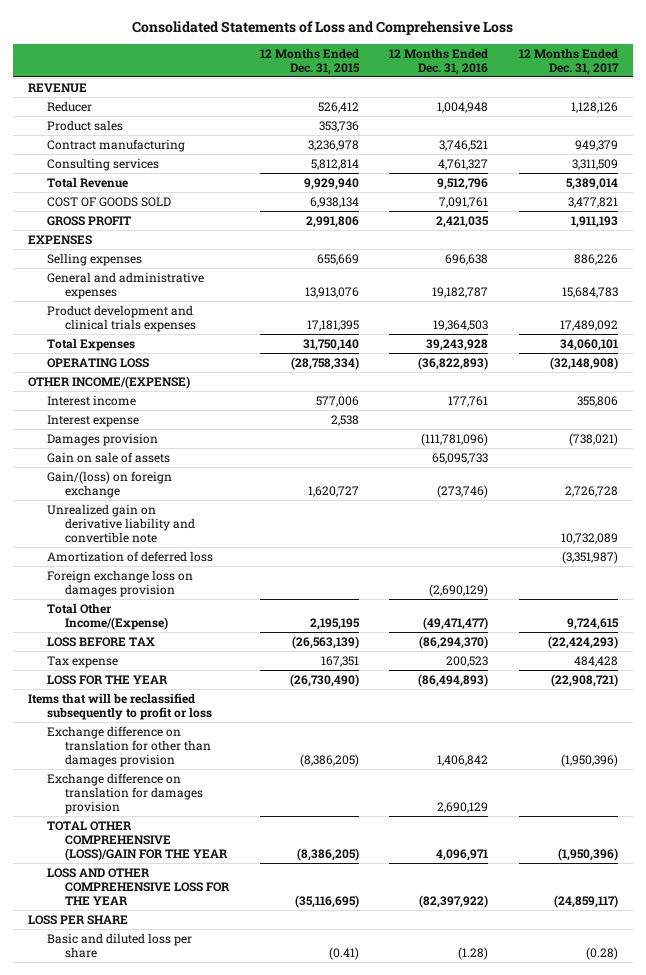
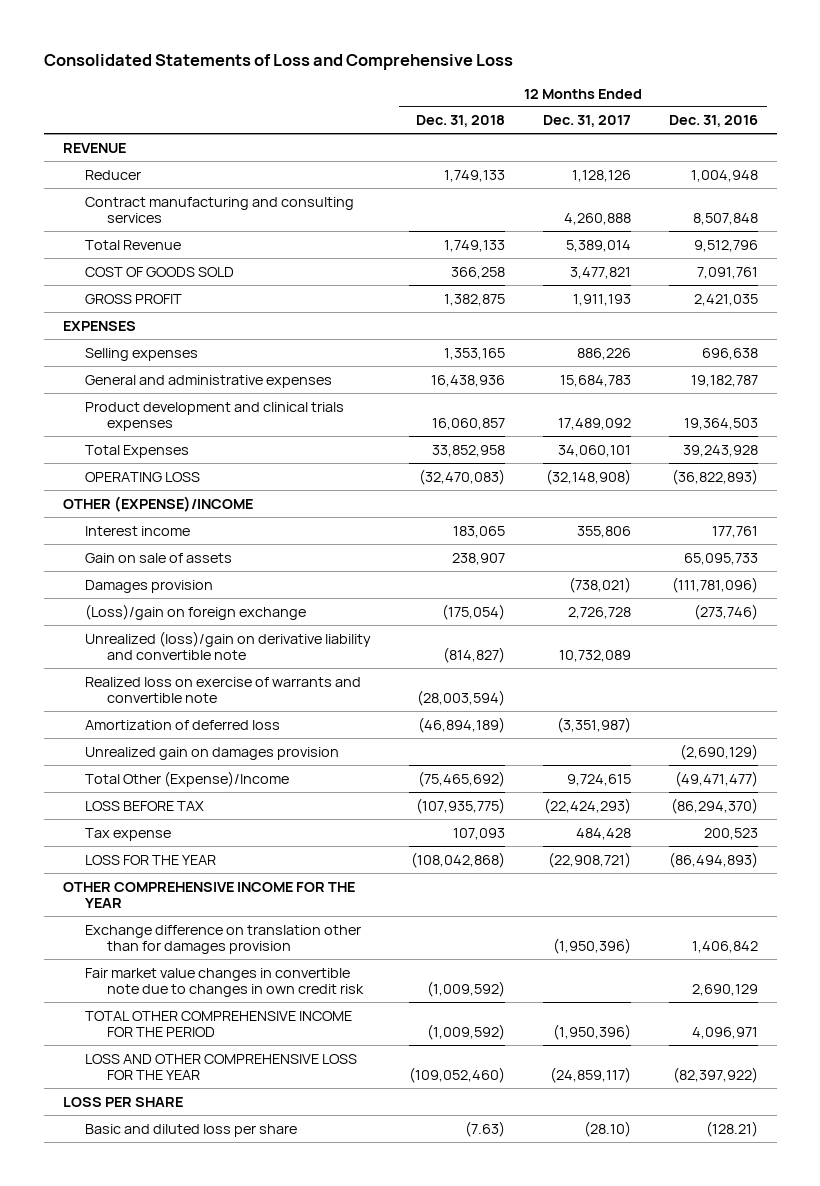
- | 12 Months Ended Dec. 31, 2015 | 12 Months Ended Dec. 31, 2016 | 12 Months Ended Dec. 31, 2017
+ | 12 Months Ended Dec. 31, 2018 | 12 Months Ended Dec. 31, 2017 | 12 Months Ended Dec. 31, 2016
- Product sales | 353,736 | |
- Contract manufacturing | 3,236,978 | 3,746,521 | 949,379
- Consulting services | 5,812,814 | 4,761,327 | 3,311,509
+ Contract manufacturing and consulting services | | 4,260,888 | 8,507,848
- OTHER INCOME/(EXPENSE)
+ OTHER (EXPENSE)/INCOME
- Interest expense | 2,538 | |
- Gain/(loss) on foreign exchange | 1,620,727 | (273,746) | 2,726,728
- Unrealized gain on derivative liability and convertible note | | | 10,732,089
moved down: Damages provision | | (738,021) | (111,781,096)
+ (Loss)/gain on foreign exchange | (175,054) | 2,726,728 | (273,746)
+ Unrealized (loss)/gain on derivative liability and convertible note | (814,827) | 10,732,089 |
+ Realized loss on exercise of warrants and convertible note | (28,003,594) | |
- Foreign exchange loss on damages provision | | (2,690,129) |
- Total Other Income/(Expense) | 2,195,195 | (49,471,477) | 9,724,615
+ Unrealized gain on damages provision | | | (2,690,129)
+ Total Other (Expense)/Income | (75,465,692) | 9,724,615 | (49,471,477)
- Items that will be reclassified subsequently to profit or loss
- Exchange difference on translation for other than damages provision | (8,386,205) | 1,406,842 | (1,950,396)
- Exchange difference on translation for damages provision | | 2,690,129 |
- TOTAL OTHER COMPREHENSIVE (LOSS)/GAIN FOR THE YEAR | (8,386,205) | 4,096,971 | (1,950,396)
+ OTHER COMPREHENSIVE INCOME FOR THE YEAR
+ Exchange difference on translation other than for damages provision | | (1,950,396) | 1,406,842
+ Fair market value changes in convertible note due to changes in own credit risk | (1,009,592) | | 2,690,129
+ TOTAL OTHER COMPREHENSIVE INCOME FOR THE PERIOD | (1,009,592) | (1,950,396) | 4,096,971
- Basic and diluted loss per share | (0.41) | (1.28) | (0.28)
+ Basic and diluted loss per share | (7.63) | (28.10) | (128.21)

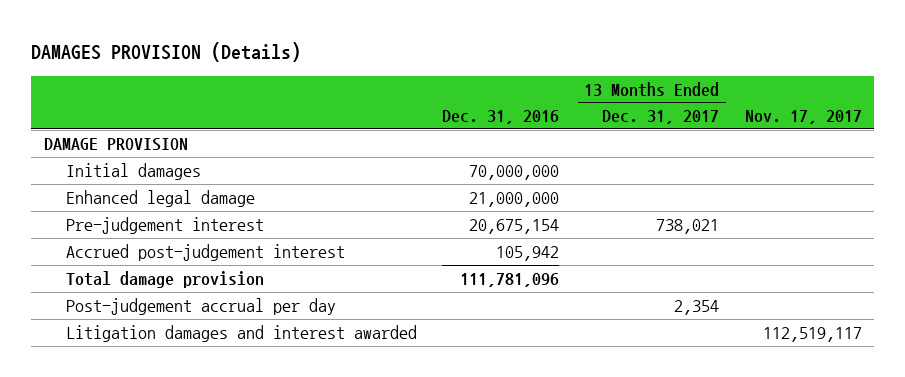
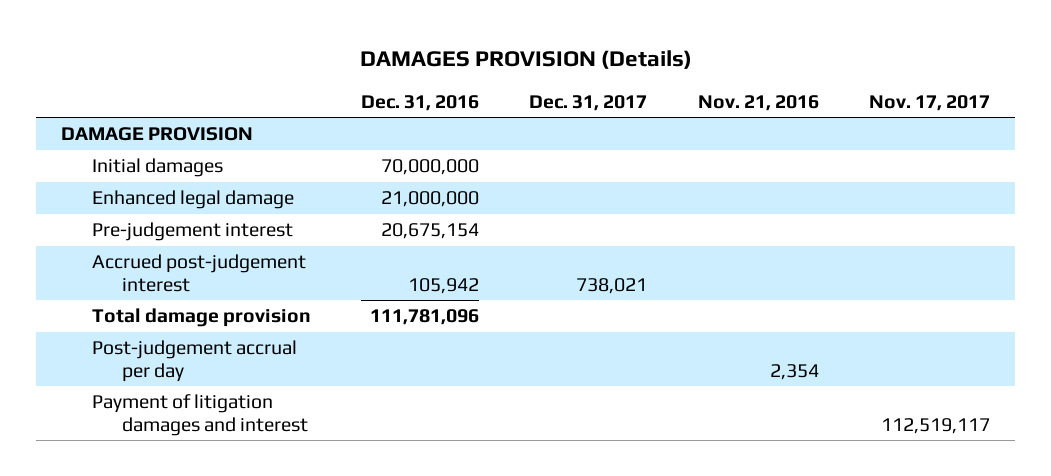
- | Dec. 31, 2016 | 13 Months Ended Dec. 31, 2017 | Nov. 17, 2017
+ | Dec. 31, 2016 | Dec. 31, 2017 | Nov. 21, 2016 | Nov. 17, 2017
- Litigation damages and interest awarded | | | 112,519,117
+ Payment of litigation damages and interest | | | | 112,519,117

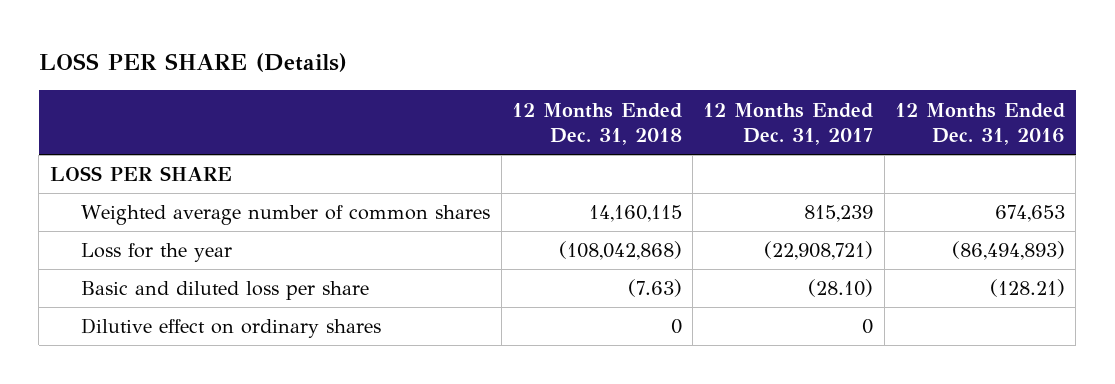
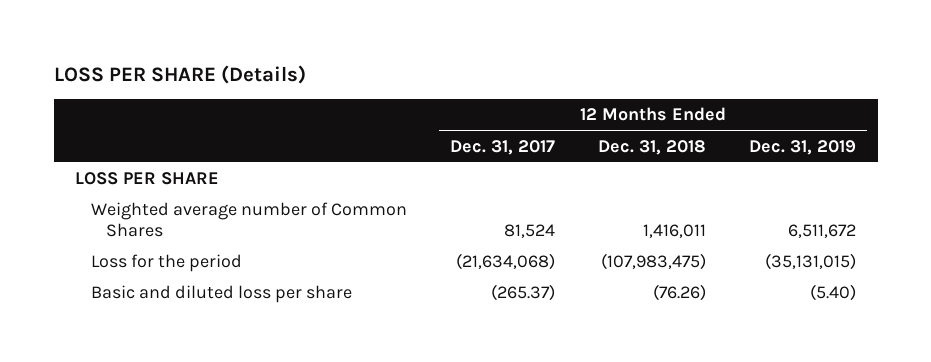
- | 12 Months Ended Dec. 31, 2018 | 12 Months Ended Dec. 31, 2017 | 12 Months Ended Dec. 31, 2016
+ | 12 Months Ended Dec. 31, 2017 | 12 Months Ended Dec. 31, 2018 | 12 Months Ended Dec. 31, 2019
- Weighted average number of common shares | 14,160,115 | 815,239 | 674,653
- Loss for the year | (108,042,868) | (22,908,721) | (86,494,893)
- Basic and diluted loss per share | (7.63) | (28.10) | (128.21)
- Dilutive effect on ordinary shares | 0 | 0 |
+ Weighted average number of Common Shares | 81,524 | 1,416,011 | 6,511,672
+ Loss for the period | (21,634,068) | (107,983,475) | (35,131,015)
+ Basic and diluted loss per share | (265.37) | (76.26) | (5.40)

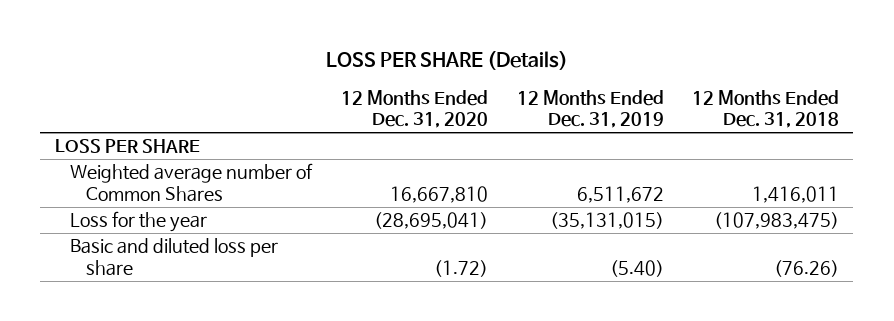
- | 12 Months Ended Dec. 31, 2017 | 12 Months Ended Dec. 31, 2018 | 12 Months Ended Dec. 31, 2019
+ | 12 Months Ended Dec. 31, 2020 | 12 Months Ended Dec. 31, 2019 | 12 Months Ended Dec. 31, 2018
- Loss for the period | (21,634,068) | (107,983,475) | (35,131,015)
+ Loss for the year | (28,695,041) | (35,131,015) | (107,983,475)

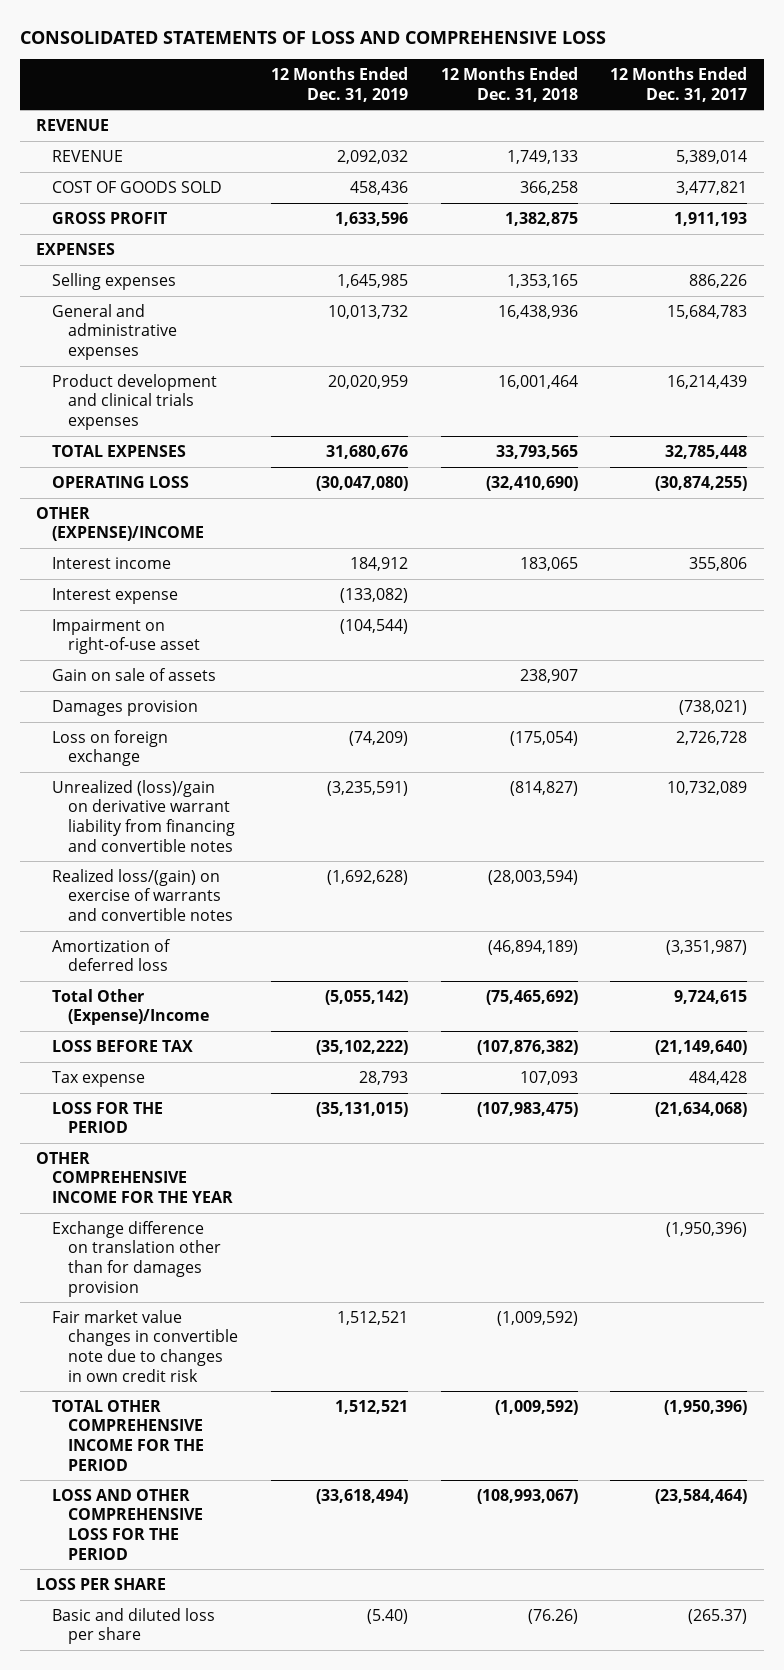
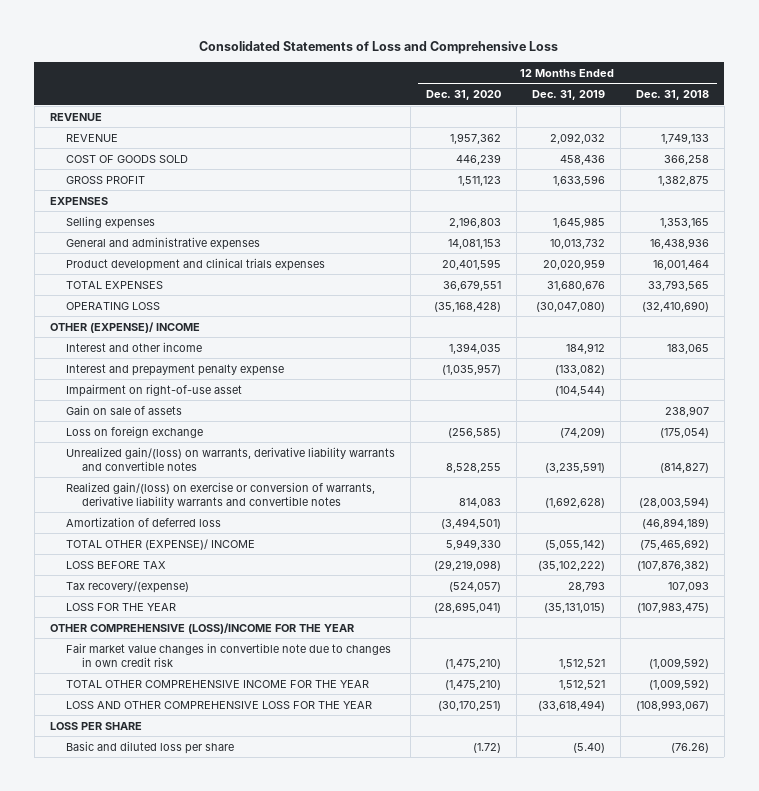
- CONSOLIDATED STATEMENTS OF LOSS AND COMPREHENSIVE LOSS
+ Consolidated Statements of Loss and Comprehensive Loss
- | 12 Months Ended Dec. 31, 2019 | 12 Months Ended Dec. 31, 2018 | 12 Months Ended Dec. 31, 2017
+ | 12 Months Ended Dec. 31, 2020 | 12 Months Ended Dec. 31, 2019 | 12 Months Ended Dec. 31, 2018
- OTHER (EXPENSE)/INCOME
- Interest income | 184,912 | 183,065 | 355,806
- Interest expense | (133,082) | |
+ OTHER (EXPENSE)/ INCOME
+ Interest and other income | 1,394,035 | 184,912 | 183,065
+ Interest and prepayment penalty expense | (1,035,957) | (133,082) |
- Damages provision | | | (738,021)
- Unrealized (loss)/gain on derivative warrant liability from financing and convertible notes | (3,235,591) | (814,827) | 10,732,089
- Realized loss/(gain) on exercise of warrants and convertible notes | (1,692,628) | (28,003,594) |
+ Unrealized gain/(loss) on warrants, derivative liability warrants and convertible notes | 8,528,255 | (3,235,591) | (814,827)
+ Realized gain/(loss) on exercise or conversion of warrants, derivative liability warrants and convertible notes | 814,083 | (1,692,628) | (28,003,594)
- Total Other (Expense)/Income | (5,055,142) | (75,465,692) | 9,724,615
+ TOTAL OTHER (EXPENSE)/ INCOME | 5,949,330 | (5,055,142) | (75,465,692)
- Tax expense | 28,793 | 107,093 | 484,428
- LOSS FOR THE PERIOD | (35,131,015) | (107,983,475) | (21,634,068)
- OTHER COMPREHENSIVE INCOME FOR THE YEAR
- Exchange difference on translation other than for damages provision | | | (1,950,396)
+ Tax recovery/(expense) | (524,057) | 28,793 | 107,093
+ LOSS FOR THE YEAR | (28,695,041) | (35,131,015) | (107,983,475)
+ OTHER COMPREHENSIVE (LOSS)/INCOME FOR THE YEAR
- TOTAL OTHER COMPREHENSIVE INCOME FOR THE PERIOD | 1,512,521 | (1,009,592) | (1,950,396)
- LOSS AND OTHER COMPREHENSIVE LOSS FOR THE PERIOD | (33,618,494) | (108,993,067) | (23,584,464)
+ TOTAL OTHER COMPREHENSIVE INCOME FOR THE YEAR | (1,475,210) | 1,512,521 | (1,009,592)
+ LOSS AND OTHER COMPREHENSIVE LOSS FOR THE YEAR | (30,170,251) | (33,618,494) | (108,993,067)

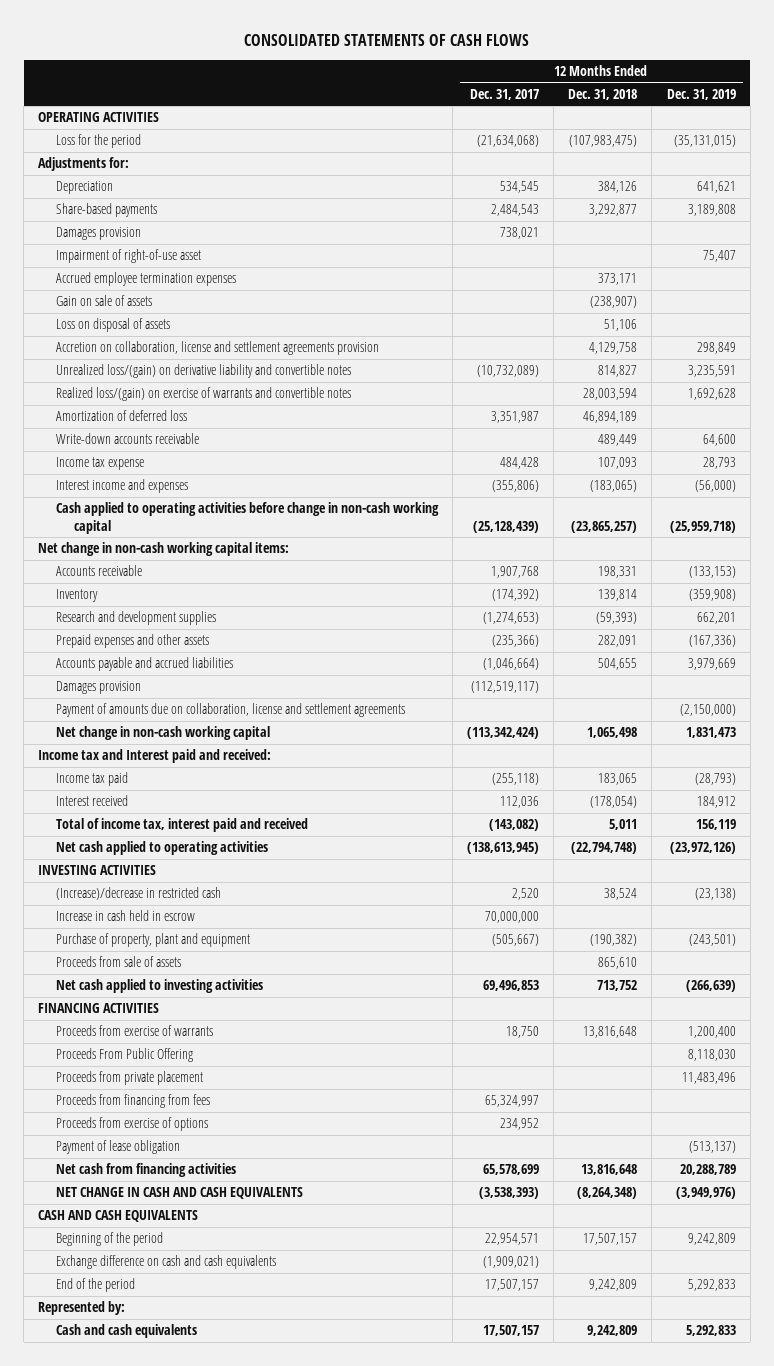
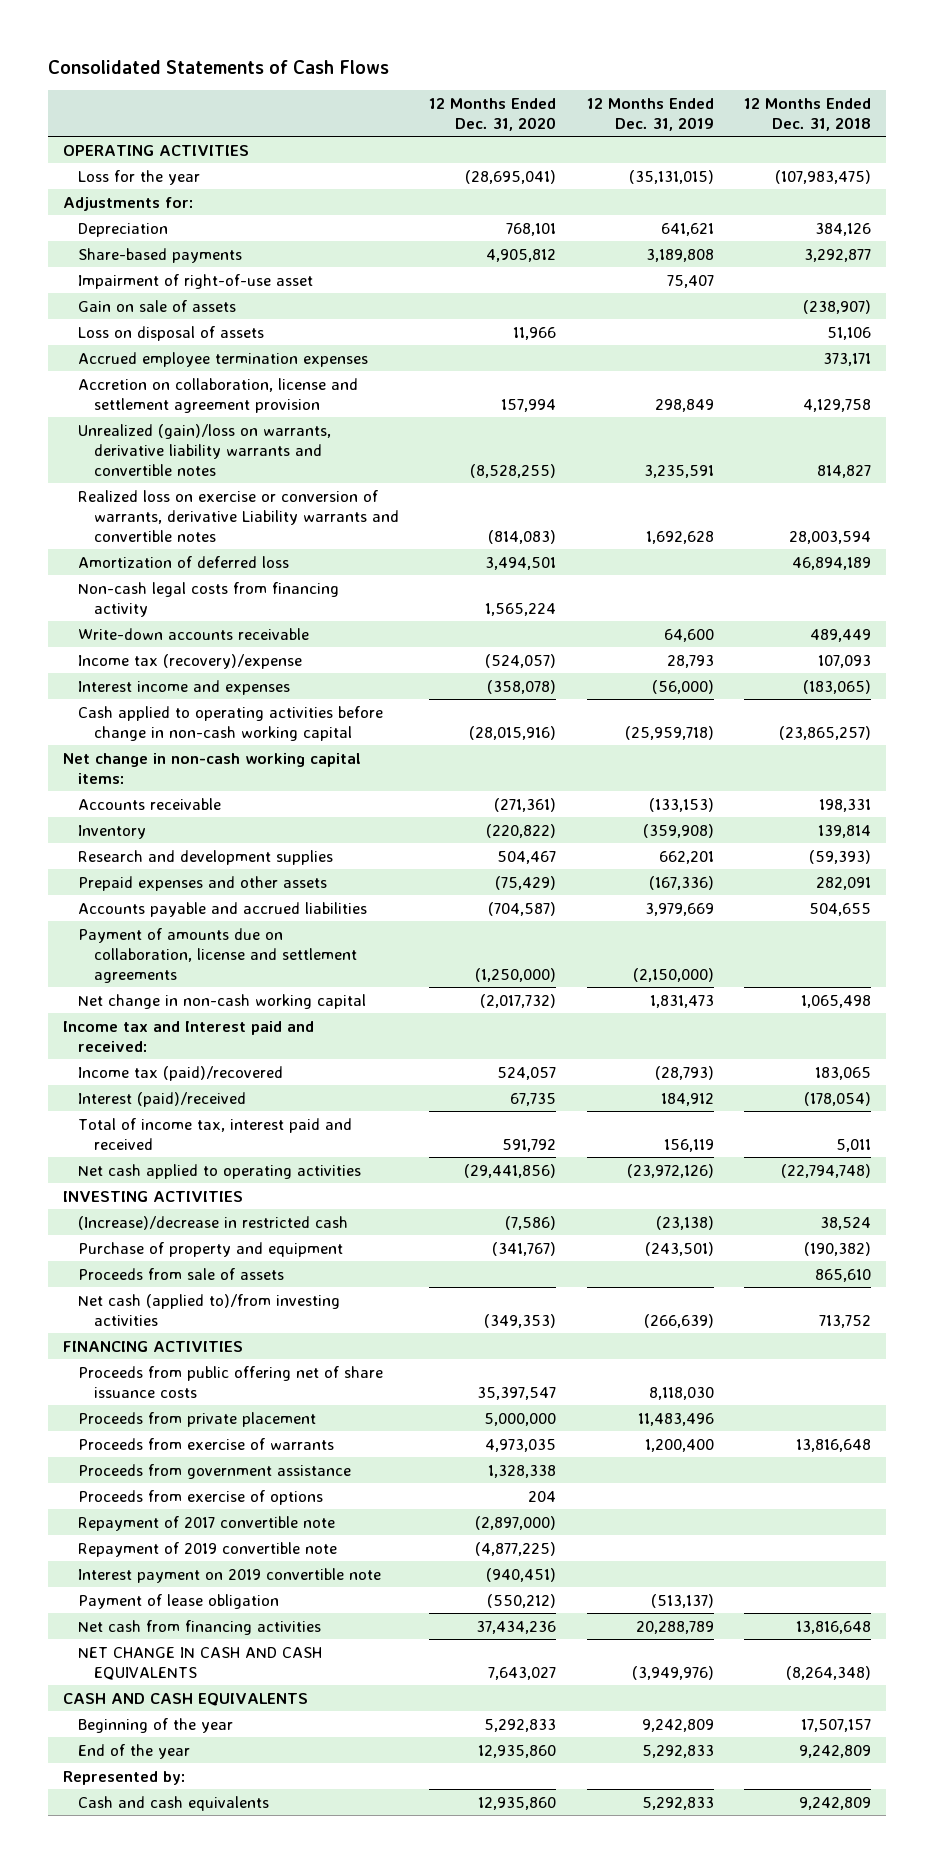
- CONSOLIDATED STATEMENTS OF CASH FLOWS
+ Consolidated Statements of Cash Flows
- | 12 Months Ended Dec. 31, 2017 | 12 Months Ended Dec. 31, 2018 | 12 Months Ended Dec. 31, 2019
+ | 12 Months Ended Dec. 31, 2020 | 12 Months Ended Dec. 31, 2019 | 12 Months Ended Dec. 31, 2018
- Loss for the period | (21,634,068) | (107,983,475) | (35,131,015)
+ Loss for the year | (28,695,041) | (35,131,015) | (107,983,475)
- Damages provision | 738,021 | |
- Accretion on collaboration, license and settlement agreements provision | | 4,129,758 | 298,849
- Unrealized loss/(gain) on derivative liability and convertible notes | (10,732,089) | 814,827 | 3,235,591
- Realized loss/(gain) on exercise of warrants and convertible notes | | 28,003,594 | 1,692,628
moved down: Accrued employee termination expenses | | | 373,171
+ Accretion on collaboration, license and settlement agreement provision | 157,994 | 298,849 | 4,129,758
+ Unrealized (gain)/loss on warrants, derivative liability warrants and convertible notes | (8,528,255) | 3,235,591 | 814,827
+ Realized loss on exercise or conversion of warrants, derivative Liability warrants and convertible notes | (814,083) | 1,692,628 | 28,003,594
+ Non-cash legal costs from financing activity | 1,565,224 | |
- Income tax expense | 484,428 | 107,093 | 28,793
+ Income tax (recovery)/expense | (524,057) | 28,793 | 107,093
- Damages provision | (112,519,117) | |
- Income tax paid | (255,118) | 183,065 | (28,793)
- Interest received | 112,036 | (178,054) | 184,912
+ Income tax (paid)/recovered | 524,057 | (28,793) | 183,065
+ Interest (paid)/received | 67,735 | 184,912 | (178,054)
- Increase in cash held in escrow | 70,000,000 | |
- Purchase of property, plant and equipment | (505,667) | (190,382) | (243,501)
+ Purchase of property and equipment | (341,767) | (243,501) | (190,382)
- Net cash applied to investing activities | 69,496,853 | 713,752 | (266,639)
+ Net cash (applied to)/from investing activities | (349,353) | (266,639) | 713,752
- Proceeds From Public Offering | | | 8,118,030
+ Proceeds from public offering net of share issuance costs | 35,397,547 | 8,118,030 |
- Proceeds from financing from fees | 65,324,997 | |
moved down: Proceeds from exercise of warrants | 4,973,035 | 1,200,400 | 13,816,648
+ Proceeds from government assistance | 1,328,338 | |
+ Repayment of 2017 convertible note | (2,897,000) | |
+ Repayment of 2019 convertible note | (4,877,225) | |
+ Interest payment on 2019 convertible note | (940,451) | |
- Beginning of the period | 22,954,571 | 17,507,157 | 9,242,809
- Exchange difference on cash and cash equivalents | (1,909,021) | |
- End of the period | 17,507,157 | 9,242,809 | 5,292,833
+ Beginning of the year | 5,292,833 | 9,242,809 | 17,507,157
+ End of the year | 12,935,860 | 5,292,833 | 9,242,809

